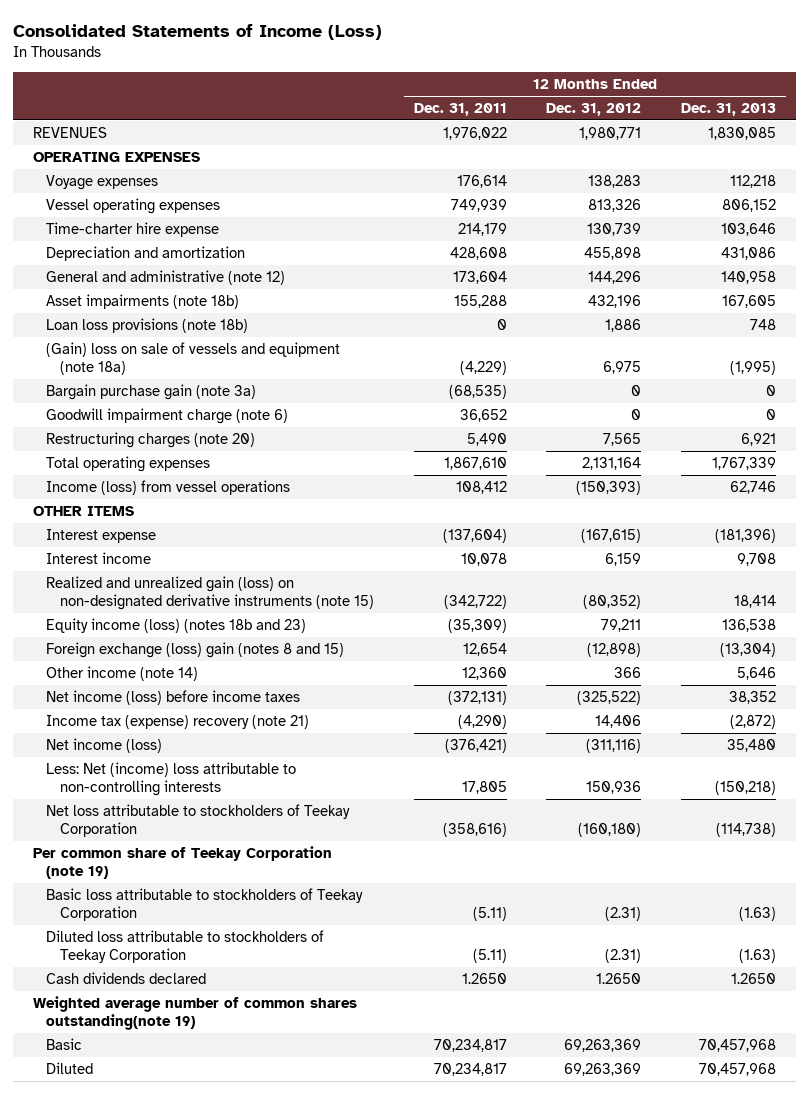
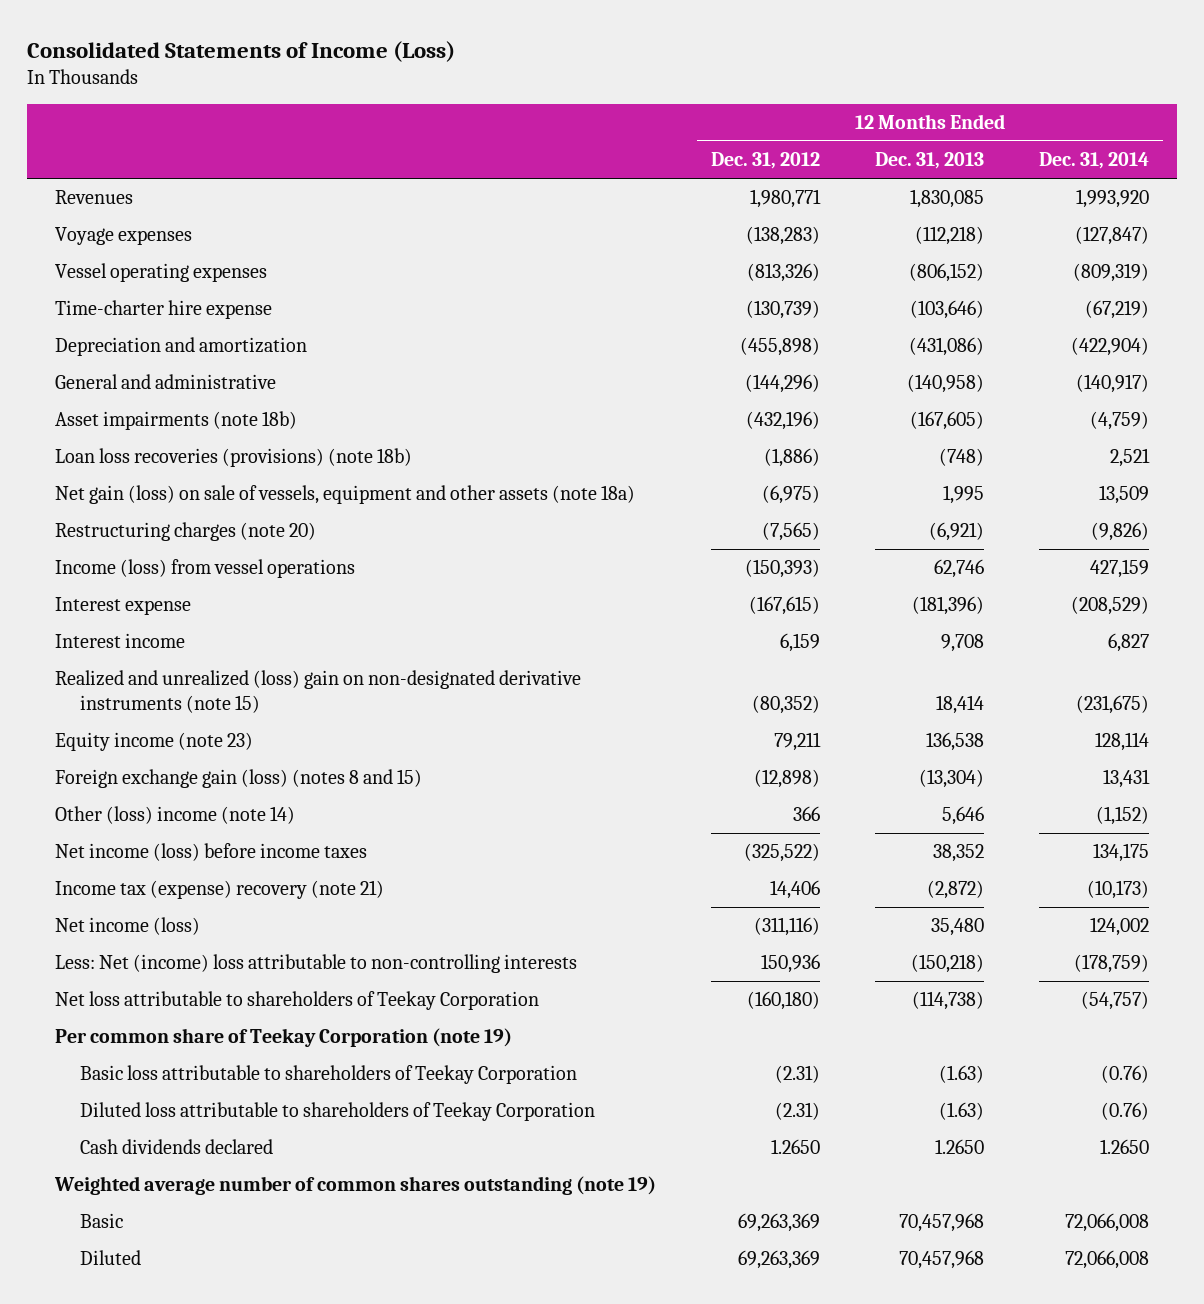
- | 12 Months Ended Dec. 31, 2011 | 12 Months Ended Dec. 31, 2012 | 12 Months Ended Dec. 31, 2013
+ | 12 Months Ended Dec. 31, 2012 | 12 Months Ended Dec. 31, 2013 | 12 Months Ended Dec. 31, 2014
- REVENUES | 1,976,022 | 1,980,771 | 1,830,085
- OPERATING EXPENSES
- Voyage expenses | 176,614 | 138,283 | 112,218
- Vessel operating expenses | 749,939 | 813,326 | 806,152
- Time-charter hire expense | 214,179 | 130,739 | 103,646
- Depreciation and amortization | 428,608 | 455,898 | 431,086
- General and administrative (note 12) | 173,604 | 144,296 | 140,958
- Asset impairments (note 18b) | 155,288 | 432,196 | 167,605
- Loan loss provisions (note 18b) | 0 | 1,886 | 748
- (Gain) loss on sale of vessels and equipment (note 18a) | (4,229) | 6,975 | (1,995)
- Bargain purchase gain (note 3a) | (68,535) | 0 | 0
- Goodwill impairment charge (note 6) | 36,652 | 0 | 0
- Restructuring charges (note 20) | 5,490 | 7,565 | 6,921
- Total operating expenses | 1,867,610 | 2,131,164 | 1,767,339
+ Revenues | 1,980,771 | 1,830,085 | 1,993,920
+ Voyage expenses | (138,283) | (112,218) | (127,847)
+ Vessel operating expenses | (813,326) | (806,152) | (809,319)
+ Time-charter hire expense | (130,739) | (103,646) | (67,219)
+ Depreciation and amortization | (455,898) | (431,086) | (422,904)
+ General and administrative | (144,296) | (140,958) | (140,917)
+ Asset impairments (note 18b) | (432,196) | (167,605) | (4,759)
+ Loan loss recoveries (provisions) (note 18b) | (1,886) | (748) | 2,521
+ Net gain (loss) on sale of vessels, equipment and other assets (note 18a) | (6,975) | 1,995 | 13,509
+ Restructuring charges (note 20) | (7,565) | (6,921) | (9,826)
- OTHER ITEMS
- Realized and unrealized gain (loss) on non-designated derivative instruments (note 15) | (342,722) | (80,352) | 18,414
- Equity income (loss) (notes 18b and 23) | (35,309) | 79,211 | 136,538
- Foreign exchange (loss) gain (notes 8 and 15) | 12,654 | (12,898) | (13,304)
- Other income (note 14) | 12,360 | 366 | 5,646
+ Realized and unrealized (loss) gain on non-designated derivative instruments (note 15) | (80,352) | 18,414 | (231,675)
+ Equity income (note 23) | 79,211 | 136,538 | 128,114
+ Foreign exchange gain (loss) (notes 8 and 15) | (12,898) | (13,304) | 13,431
+ Other (loss) income (note 14) | 366 | 5,646 | (1,152)
- Net loss attributable to stockholders of Teekay Corporation | (358,616) | (160,180) | (114,738)
+ Net loss attributable to shareholders of Teekay Corporation | (160,180) | (114,738) | (54,757)
- Basic loss attributable to stockholders of Teekay Corporation | (5.11) | (2.31) | (1.63)
- Diluted loss attributable to stockholders of Teekay Corporation | (5.11) | (2.31) | (1.63)
+ Basic loss attributable to shareholders of Teekay Corporation | (2.31) | (1.63) | (0.76)
+ Diluted loss attributable to shareholders of Teekay Corporation | (2.31) | (1.63) | (0.76)
- Weighted average number of common shares outstanding(note 19)
+ Weighted average number of common shares outstanding (note 19)

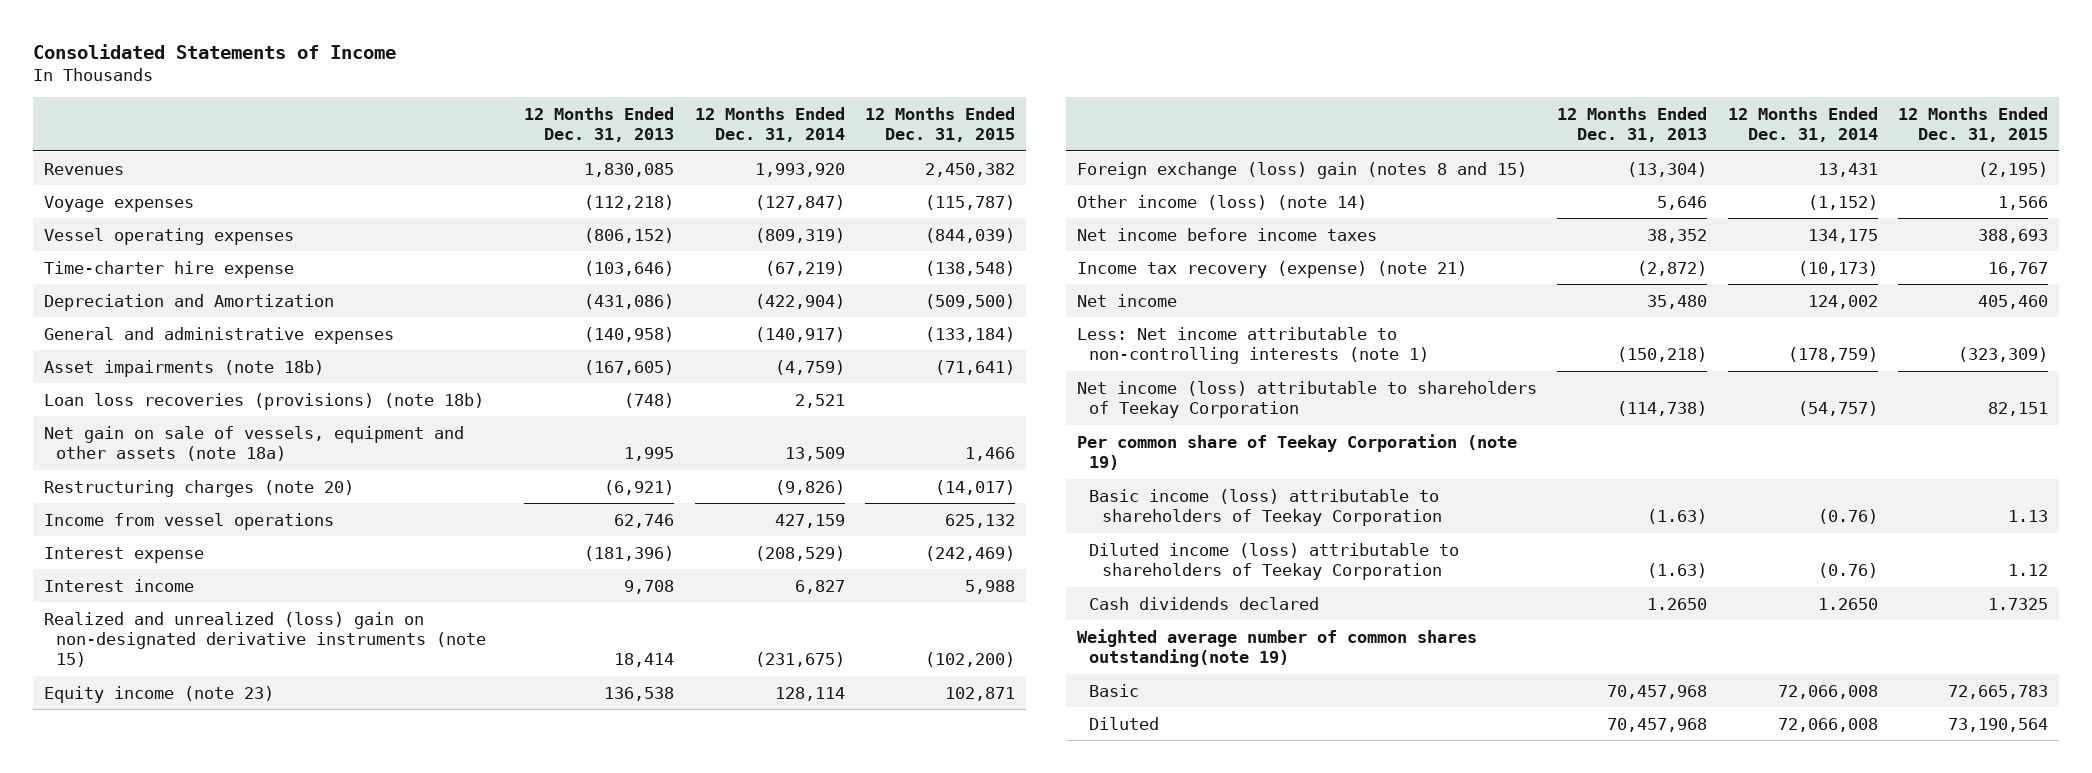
- Consolidated Statements of Income (Loss)
+ Consolidated Statements of Income
- | 12 Months Ended Dec. 31, 2012 | 12 Months Ended Dec. 31, 2013 | 12 Months Ended Dec. 31, 2014
+ | 12 Months Ended Dec. 31, 2013 | 12 Months Ended Dec. 31, 2014 | 12 Months Ended Dec. 31, 2015
- Depreciation and amortization | (455,898) | (431,086) | (422,904)
- General and administrative | (144,296) | (140,958) | (140,917)
+ Depreciation and Amortization | (431,086) | (422,904) | (509,500)
+ General and administrative expenses | (140,958) | (140,917) | (133,184)
- Net gain (loss) on sale of vessels, equipment and other assets (note 18a) | (6,975) | 1,995 | 13,509
+ Net gain on sale of vessels, equipment and other assets (note 18a) | 1,995 | 13,509 | 1,466
- Income (loss) from vessel operations | (150,393) | 62,746 | 427,159
+ Income from vessel operations | 62,746 | 427,159 | 625,132
- Foreign exchange gain (loss) (notes 8 and 15) | (12,898) | (13,304) | 13,431
- Other (loss) income (note 14) | 366 | 5,646 | (1,152)
- Net income (loss) before income taxes | (325,522) | 38,352 | 134,175
- Income tax (expense) recovery (note 21) | 14,406 | (2,872) | (10,173)
- Net income (loss) | (311,116) | 35,480 | 124,002
- Less: Net (income) loss attributable to non-controlling interests | 150,936 | (150,218) | (178,759)
- Net loss attributable to shareholders of Teekay Corporation | (160,180) | (114,738) | (54,757)
+ Foreign exchange (loss) gain (notes 8 and 15) | (13,304) | 13,431 | (2,195)
+ Other income (loss) (note 14) | 5,646 | (1,152) | 1,566
+ Net income before income taxes | 38,352 | 134,175 | 388,693
+ Income tax recovery (expense) (note 21) | (2,872) | (10,173) | 16,767
+ Net income | 35,480 | 124,002 | 405,460
+ Less: Net income attributable to non-controlling interests (note 1) | (150,218) | (178,759) | (323,309)
+ Net income (loss) attributable to shareholders of Teekay Corporation | (114,738) | (54,757) | 82,151
- Basic loss attributable to shareholders of Teekay Corporation | (2.31) | (1.63) | (0.76)
- Diluted loss attributable to shareholders of Teekay Corporation | (2.31) | (1.63) | (0.76)
+ Basic income (loss) attributable to shareholders of Teekay Corporation | (1.63) | (0.76) | 1.13
+ Diluted income (loss) attributable to shareholders of Teekay Corporation | (1.63) | (0.76) | 1.12
- Weighted average number of common shares outstanding (note 19)
+ Weighted average number of common shares outstanding(note 19)

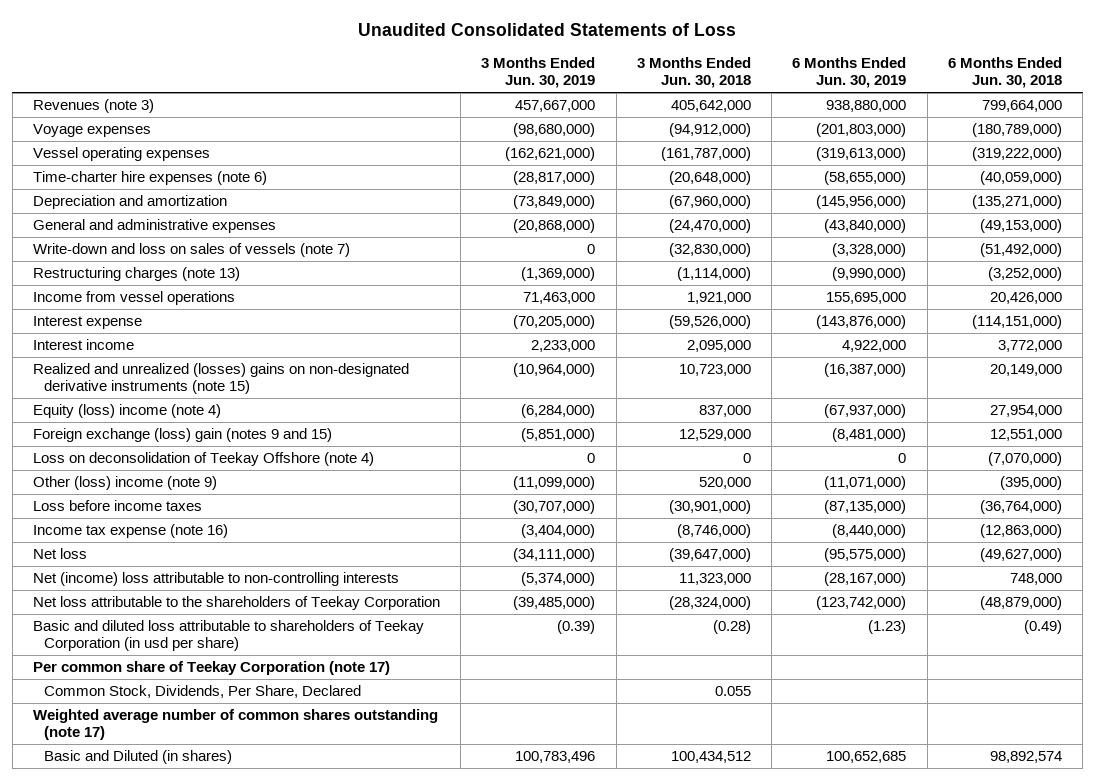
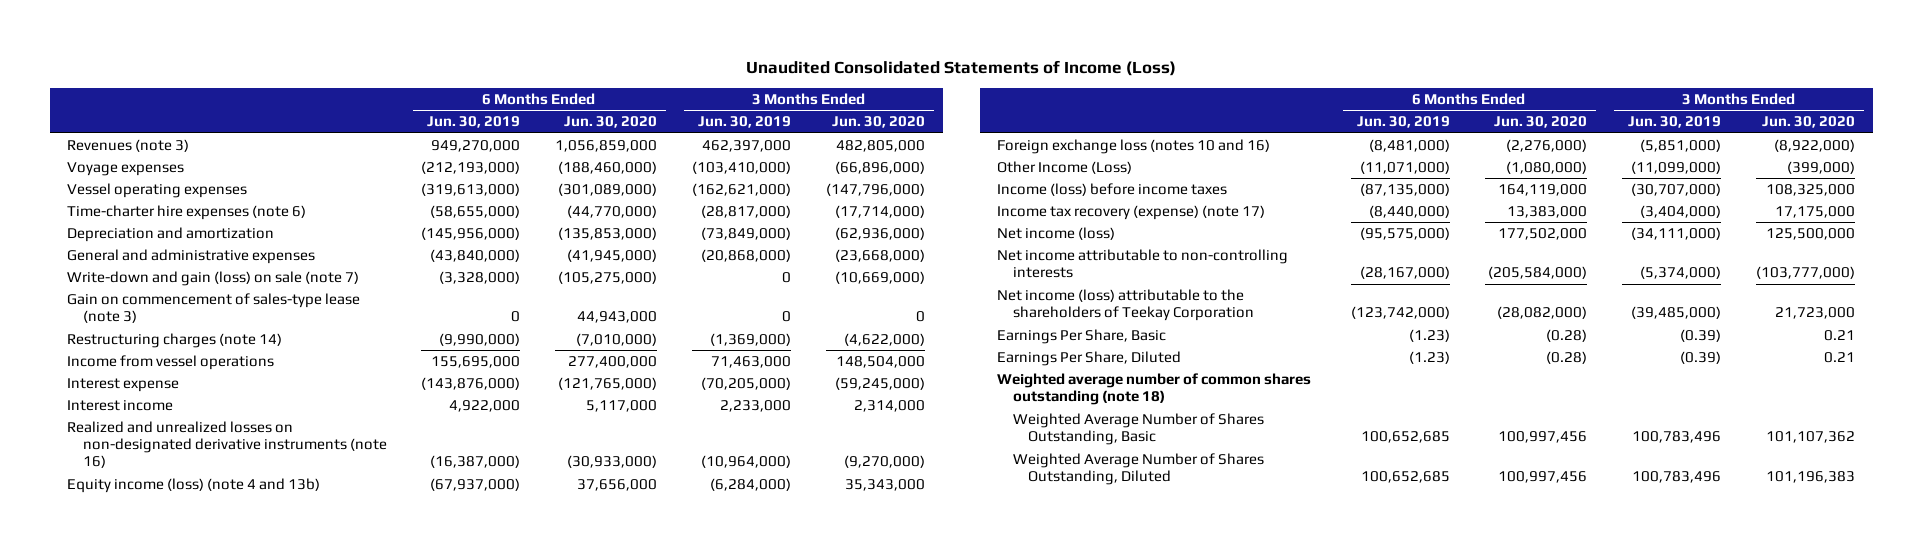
- Unaudited Consolidated Statements of Loss
+ Unaudited Consolidated Statements of Income (Loss)
- | 3 Months Ended Jun. 30, 2019 | 3 Months Ended Jun. 30, 2018 | 6 Months Ended Jun. 30, 2019 | 6 Months Ended Jun. 30, 2018
+ | 6 Months Ended Jun. 30, 2019 | 6 Months Ended Jun. 30, 2020 | 3 Months Ended Jun. 30, 2019 | 3 Months Ended Jun. 30, 2020
- Revenues (note 3) | 457,667,000 | 405,642,000 | 938,880,000 | 799,664,000
- Voyage expenses | (98,680,000) | (94,912,000) | (201,803,000) | (180,789,000)
+ Revenues (note 3) | 949,270,000 | 1,056,859,000 | 462,397,000 | 482,805,000
+ Voyage expenses | (212,193,000) | (188,460,000) | (103,410,000) | (66,896,000)
- Write-down and loss on sales of vessels (note 7) | 0 | (32,830,000) | (3,328,000) | (51,492,000)
- Restructuring charges (note 13) | (1,369,000) | (1,114,000) | (9,990,000) | (3,252,000)
+ Write-down and gain (loss) on sale (note 7) | (3,328,000) | (105,275,000) | 0 | (10,669,000)
+ Gain on commencement of sales-type lease (note 3) | 0 | 44,943,000 | 0 | 0
+ Restructuring charges (note 14) | (9,990,000) | (7,010,000) | (1,369,000) | (4,622,000)
- Realized and unrealized (losses) gains on non-designated derivative instruments (note 15) | (10,964,000) | 10,723,000 | (16,387,000) | 20,149,000
- Equity (loss) income (note 4) | (6,284,000) | 837,000 | (67,937,000) | 27,954,000
- Foreign exchange (loss) gain (notes 9 and 15) | (5,851,000) | 12,529,000 | (8,481,000) | 12,551,000
- Loss on deconsolidation of Teekay Offshore (note 4) | 0 | 0 | 0 | (7,070,000)
- Other (loss) income (note 9) | (11,099,000) | 520,000 | (11,071,000) | (395,000)
- Loss before income taxes | (30,707,000) | (30,901,000) | (87,135,000) | (36,764,000)
- Income tax expense (note 16) | (3,404,000) | (8,746,000) | (8,440,000) | (12,863,000)
- Net loss | (34,111,000) | (39,647,000) | (95,575,000) | (49,627,000)
- Net (income) loss attributable to non-controlling interests | (5,374,000) | 11,323,000 | (28,167,000) | 748,000
- Net loss attributable to the shareholders of Teekay Corporation | (39,485,000) | (28,324,000) | (123,742,000) | (48,879,000)
- Basic and diluted loss attributable to shareholders of Teekay Corporation (in usd per share) | (0.39) | (0.28) | (1.23) | (0.49)
- Per common share of Teekay Corporation (note 17)
- Common Stock, Dividends, Per Share, Declared | | 0.055 | |
- Weighted average number of common shares outstanding (note 17)
- Basic and Diluted (in shares) | 100,783,496 | 100,434,512 | 100,652,685 | 98,892,574
+ Realized and unrealized losses on non-designated derivative instruments (note 16) | (16,387,000) | (30,933,000) | (10,964,000) | (9,270,000)
+ Equity income (loss) (note 4 and 13b) | (67,937,000) | 37,656,000 | (6,284,000) | 35,343,000
+ Foreign exchange loss (notes 10 and 16) | (8,481,000) | (2,276,000) | (5,851,000) | (8,922,000)
+ Other Income (Loss) | (11,071,000) | (1,080,000) | (11,099,000) | (399,000)
+ Income (loss) before income taxes | (87,135,000) | 164,119,000 | (30,707,000) | 108,325,000
+ Income tax recovery (expense) (note 17) | (8,440,000) | 13,383,000 | (3,404,000) | 17,175,000
+ Net income (loss) | (95,575,000) | 177,502,000 | (34,111,000) | 125,500,000
+ Net income attributable to non-controlling interests | (28,167,000) | (205,584,000) | (5,374,000) | (103,777,000)
+ Net income (loss) attributable to the shareholders of Teekay Corporation | (123,742,000) | (28,082,000) | (39,485,000) | 21,723,000
+ Earnings Per Share, Basic | (1.23) | (0.28) | (0.39) | 0.21
+ Earnings Per Share, Diluted | (1.23) | (0.28) | (0.39) | 0.21
+ Weighted average number of common shares outstanding (note 18)
+ Weighted Average Number of Shares Outstanding, Basic | 100,652,685 | 100,997,456 | 100,783,496 | 101,107,362
+ Weighted Average Number of Shares Outstanding, Diluted | 100,652,685 | 100,997,456 | 100,783,496 | 101,196,383

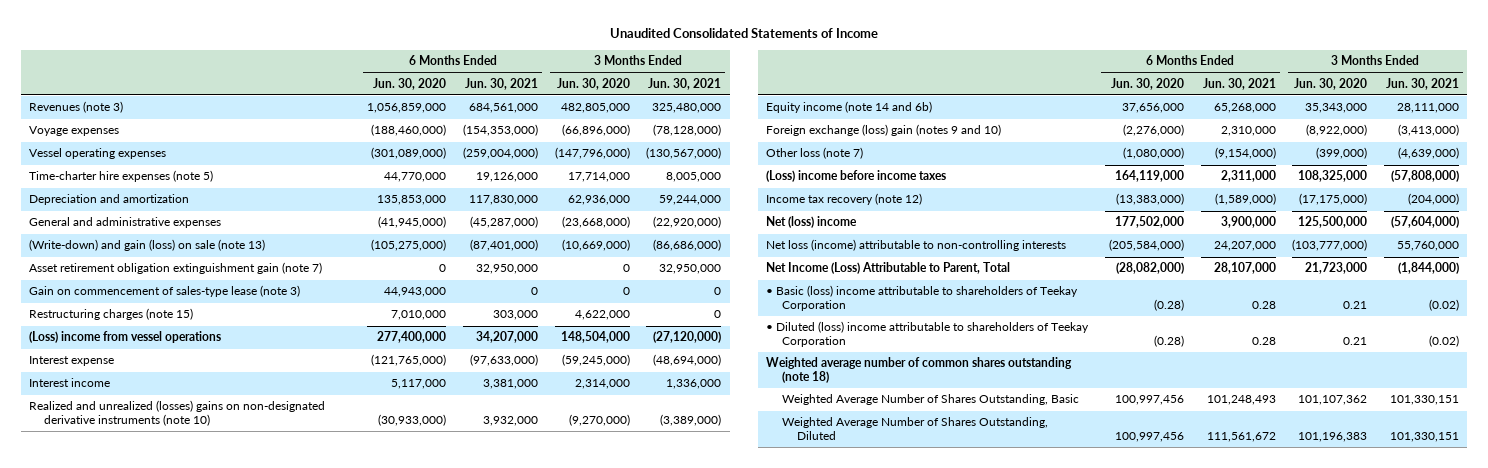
- Unaudited Consolidated Statements of Income (Loss)
+ Unaudited Consolidated Statements of Income
- | 6 Months Ended Jun. 30, 2019 | 6 Months Ended Jun. 30, 2020 | 3 Months Ended Jun. 30, 2019 | 3 Months Ended Jun. 30, 2020
+ | 6 Months Ended Jun. 30, 2020 | 6 Months Ended Jun. 30, 2021 | 3 Months Ended Jun. 30, 2020 | 3 Months Ended Jun. 30, 2021
- Time-charter hire expenses (note 6) | (58,655,000) | (44,770,000) | (28,817,000) | (17,714,000)
- Depreciation and amortization | (145,956,000) | (135,853,000) | (73,849,000) | (62,936,000)
+ Time-charter hire expenses (note 5) | 44,770,000 | 19,126,000 | 17,714,000 | 8,005,000
+ Depreciation and amortization | 135,853,000 | 117,830,000 | 62,936,000 | 59,244,000
- Write-down and gain (loss) on sale (note 7) | (3,328,000) | (105,275,000) | 0 | (10,669,000)
+ (Write-down) and gain (loss) on sale (note 13) | (105,275,000) | (87,401,000) | (10,669,000) | (86,686,000)
+ Asset retirement obligation extinguishment gain (note 7) | 0 | 32,950,000 | 0 | 32,950,000
- Restructuring charges (note 14) | (9,990,000) | (7,010,000) | (1,369,000) | (4,622,000)
- Income from vessel operations | 155,695,000 | 277,400,000 | 71,463,000 | 148,504,000
+ Restructuring charges (note 15) | 7,010,000 | 303,000 | 4,622,000 | 0
+ (Loss) income from vessel operations | 277,400,000 | 34,207,000 | 148,504,000 | (27,120,000)
- Realized and unrealized losses on non-designated derivative instruments (note 16) | (16,387,000) | (30,933,000) | (10,964,000) | (9,270,000)
- Equity income (loss) (note 4 and 13b) | (67,937,000) | 37,656,000 | (6,284,000) | 35,343,000
- Foreign exchange loss (notes 10 and 16) | (8,481,000) | (2,276,000) | (5,851,000) | (8,922,000)
- Other Income (Loss) | (11,071,000) | (1,080,000) | (11,099,000) | (399,000)
- Income (loss) before income taxes | (87,135,000) | 164,119,000 | (30,707,000) | 108,325,000
- Income tax recovery (expense) (note 17) | (8,440,000) | 13,383,000 | (3,404,000) | 17,175,000
- Net income (loss) | (95,575,000) | 177,502,000 | (34,111,000) | 125,500,000
- Net income attributable to non-controlling interests | (28,167,000) | (205,584,000) | (5,374,000) | (103,777,000)
- Net income (loss) attributable to the shareholders of Teekay Corporation | (123,742,000) | (28,082,000) | (39,485,000) | 21,723,000
- Earnings Per Share, Basic | (1.23) | (0.28) | (0.39) | 0.21
- Earnings Per Share, Diluted | (1.23) | (0.28) | (0.39) | 0.21
+ Realized and unrealized (losses) gains on non-designated derivative instruments (note 10) | (30,933,000) | 3,932,000 | (9,270,000) | (3,389,000)
+ Equity income (note 14 and 6b) | 37,656,000 | 65,268,000 | 35,343,000 | 28,111,000
+ Foreign exchange (loss) gain (notes 9 and 10) | (2,276,000) | 2,310,000 | (8,922,000) | (3,413,000)
+ Other loss (note 7) | (1,080,000) | (9,154,000) | (399,000) | (4,639,000)
+ (Loss) income before income taxes | 164,119,000 | 2,311,000 | 108,325,000 | (57,808,000)
+ Income tax recovery (note 12) | (13,383,000) | (1,589,000) | (17,175,000) | (204,000)
+ Net (loss) income | 177,502,000 | 3,900,000 | 125,500,000 | (57,604,000)
+ Net loss (income) attributable to non-controlling interests | (205,584,000) | 24,207,000 | (103,777,000) | 55,760,000
+ Net Income (Loss) Attributable to Parent, Total | (28,082,000) | 28,107,000 | 21,723,000 | (1,844,000)
+ • Basic (loss) income attributable to shareholders of Teekay Corporation | (0.28) | 0.28 | 0.21 | (0.02)
+ • Diluted (loss) income attributable to shareholders of Teekay Corporation | (0.28) | 0.28 | 0.21 | (0.02)

